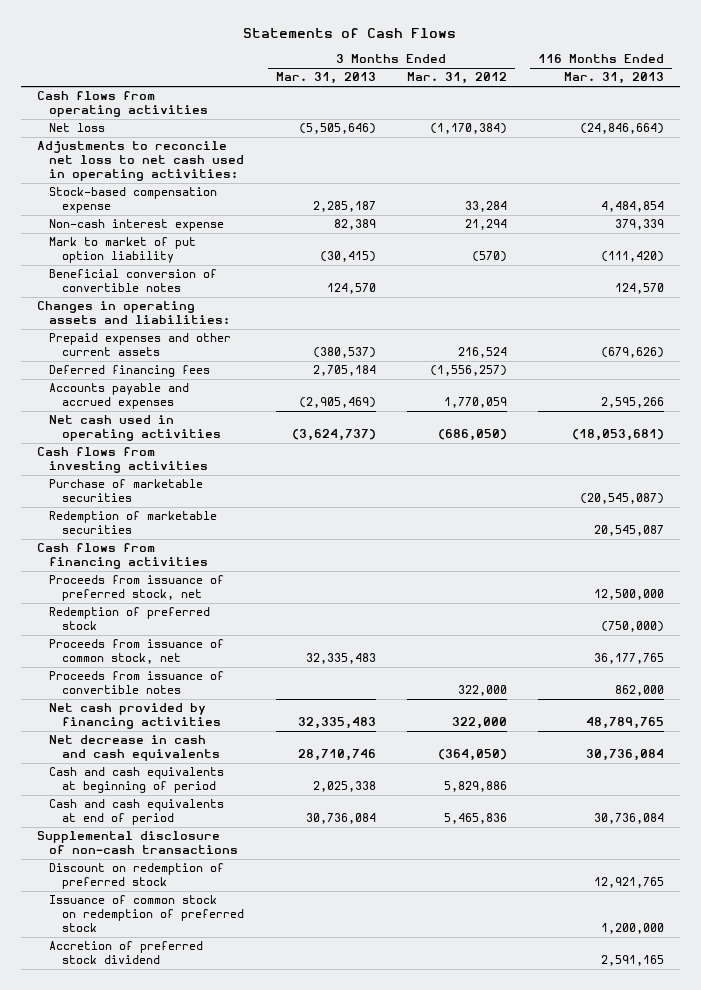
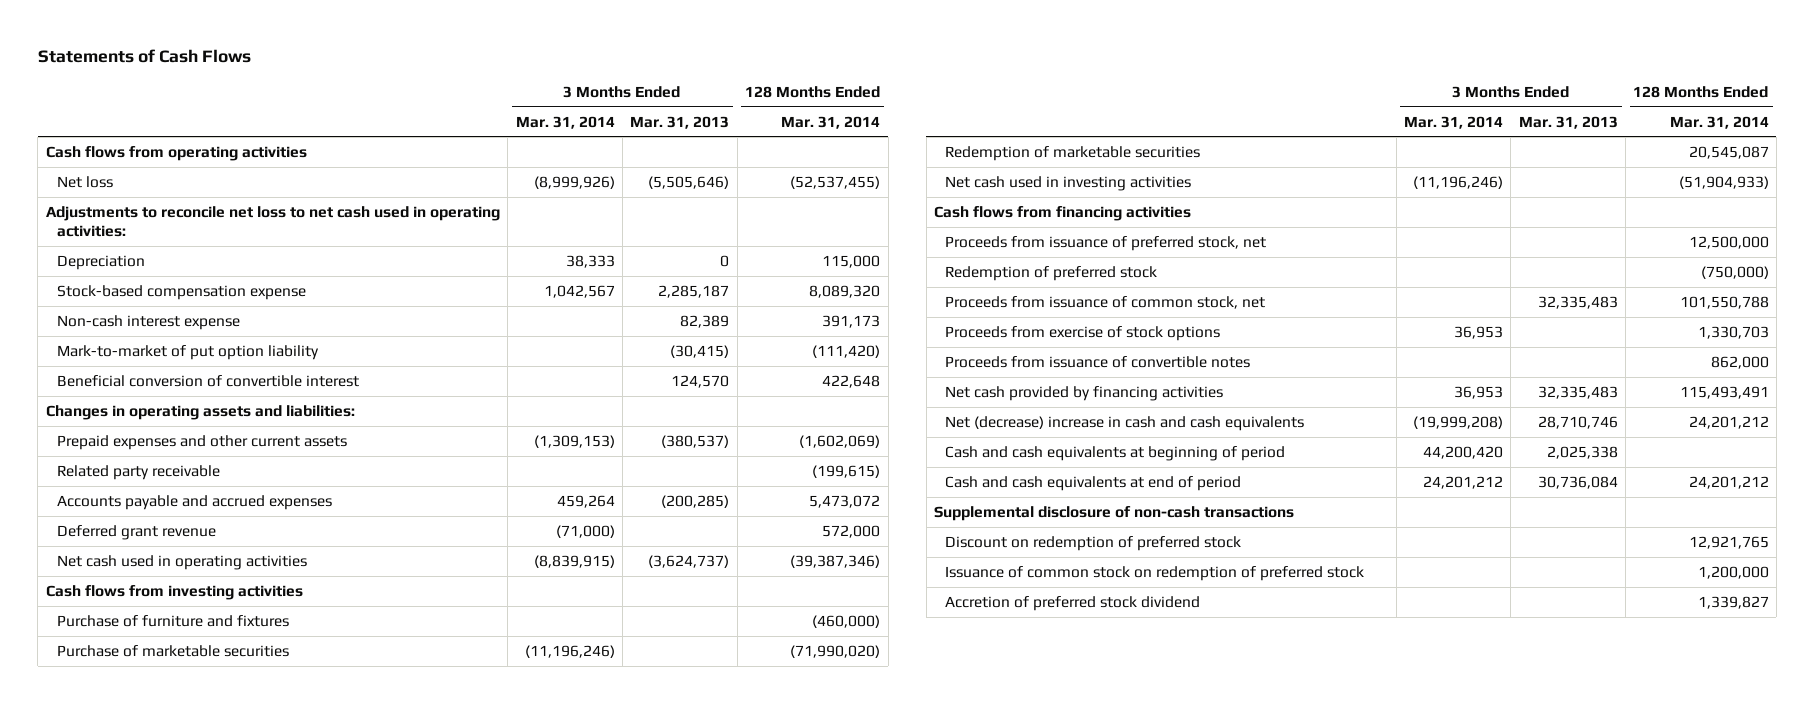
- | 3 Months Ended Mar. 31, 2013 | 3 Months Ended Mar. 31, 2012 | 116 Months Ended Mar. 31, 2013
+ | 3 Months Ended Mar. 31, 2014 | 3 Months Ended Mar. 31, 2013 | 128 Months Ended Mar. 31, 2014
+ Depreciation | 38,333 | 0 | 115,000
- Mark to market of put option liability | (30,415) | (570) | (111,420)
- Beneficial conversion of convertible notes | 124,570 | | 124,570
+ Mark-to-market of put option liability | | (30,415) | (111,420)
+ Beneficial conversion of convertible interest | | 124,570 | 422,648
- Deferred financing fees | 2,705,184 | (1,556,257) |
- Accounts payable and accrued expenses | (2,905,469) | 1,770,059 | 2,595,266
+ Related party receivable | | | (199,615)
+ Accounts payable and accrued expenses | 459,264 | (200,285) | 5,473,072
+ Deferred grant revenue | (71,000) | | 572,000
+ Purchase of furniture and fixtures | | | (460,000)
+ Net cash used in investing activities | (11,196,246) | | (51,904,933)
+ Proceeds from exercise of stock options | 36,953 | | 1,330,703
- Net decrease in cash and cash equivalents | 28,710,746 | (364,050) | 30,736,084
+ Net (decrease) increase in cash and cash equivalents | (19,999,208) | 28,710,746 | 24,201,212

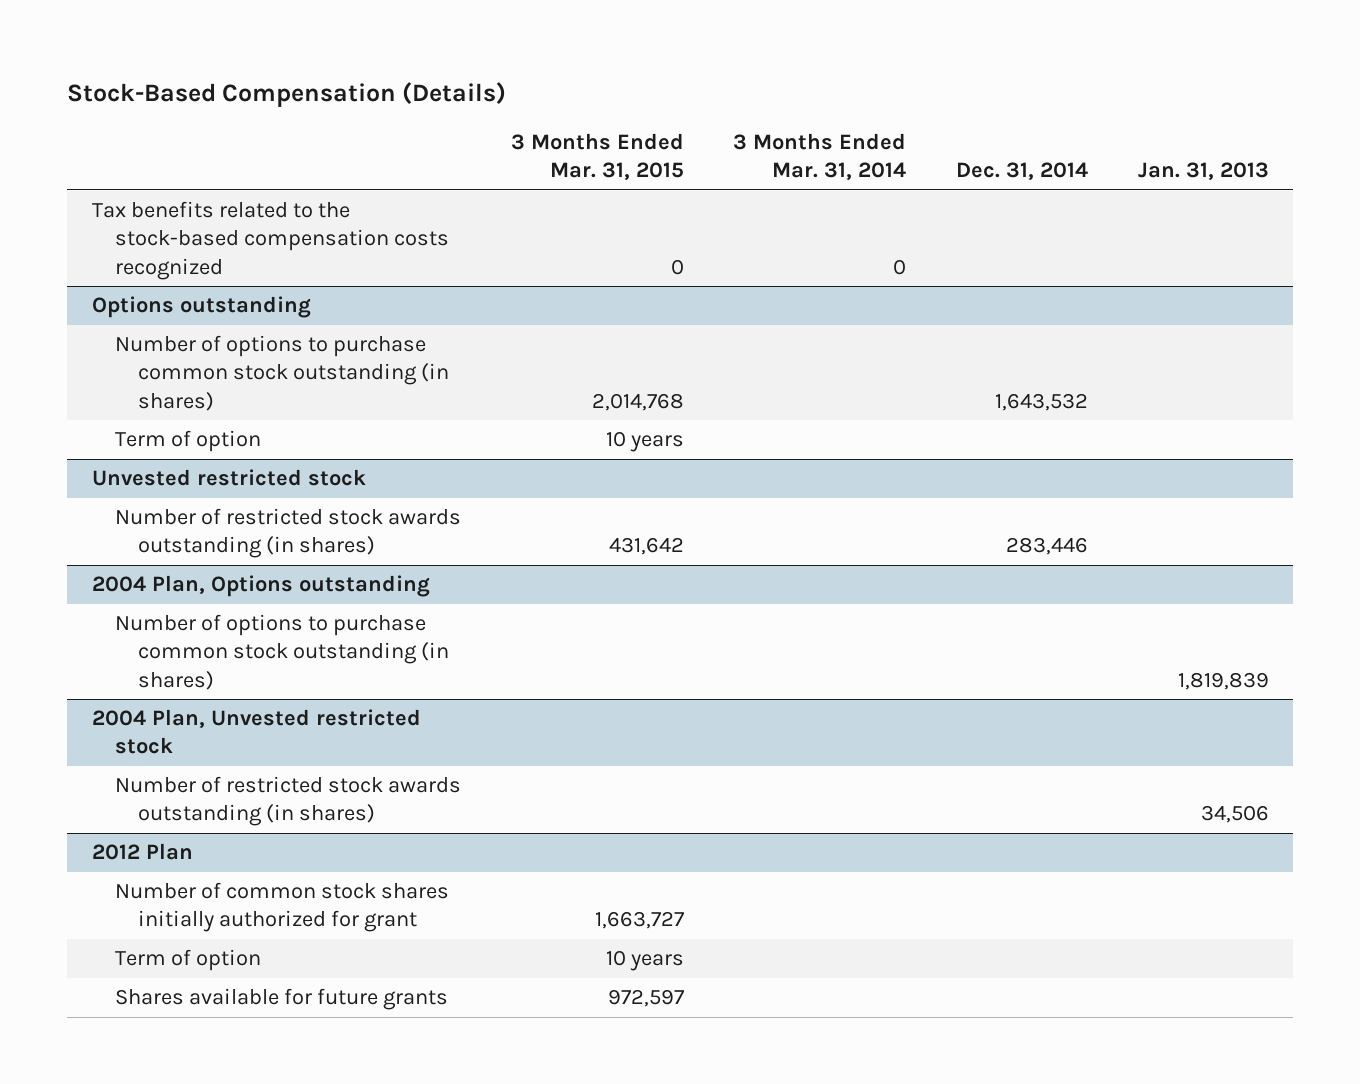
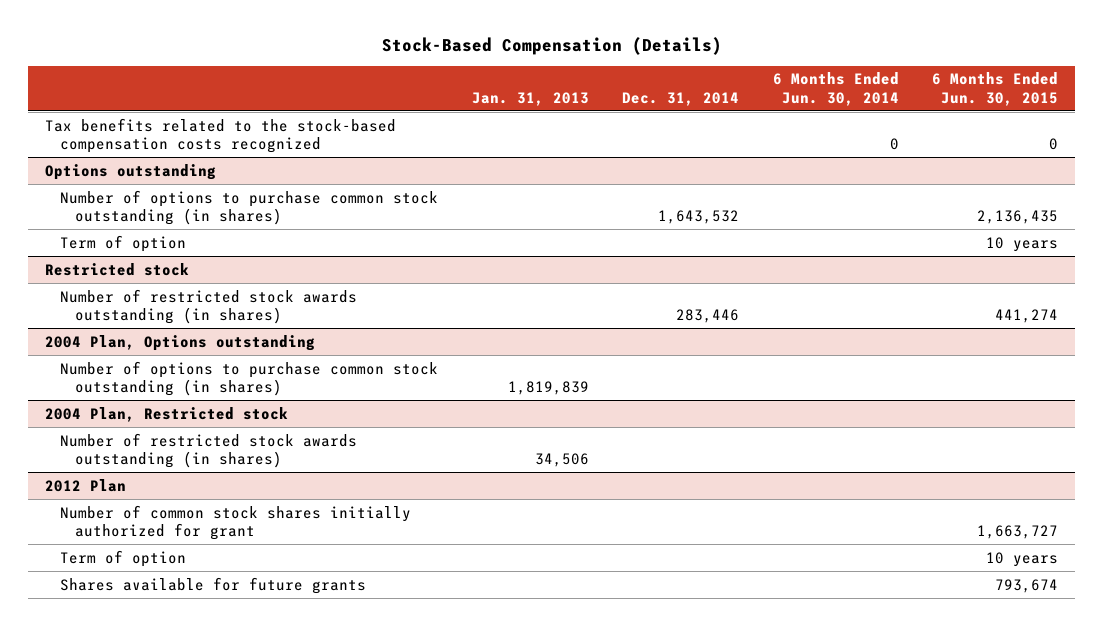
- | 3 Months Ended Mar. 31, 2015 | 3 Months Ended Mar. 31, 2014 | Dec. 31, 2014 | Jan. 31, 2013
+ | Jan. 31, 2013 | Dec. 31, 2014 | 6 Months Ended Jun. 30, 2014 | 6 Months Ended Jun. 30, 2015
- Unvested restricted stock
+ Restricted stock
- 2004 Plan, Unvested restricted stock
+ 2004 Plan, Restricted stock

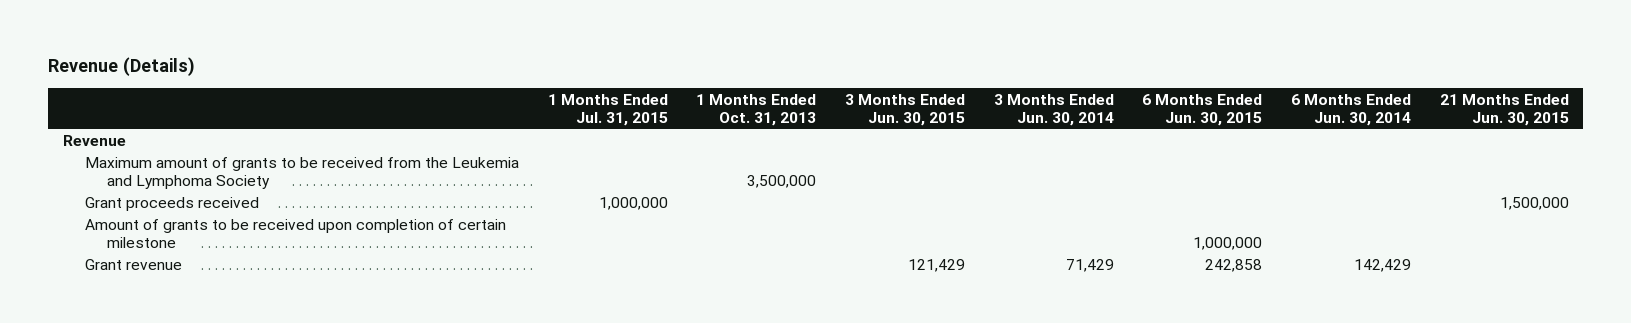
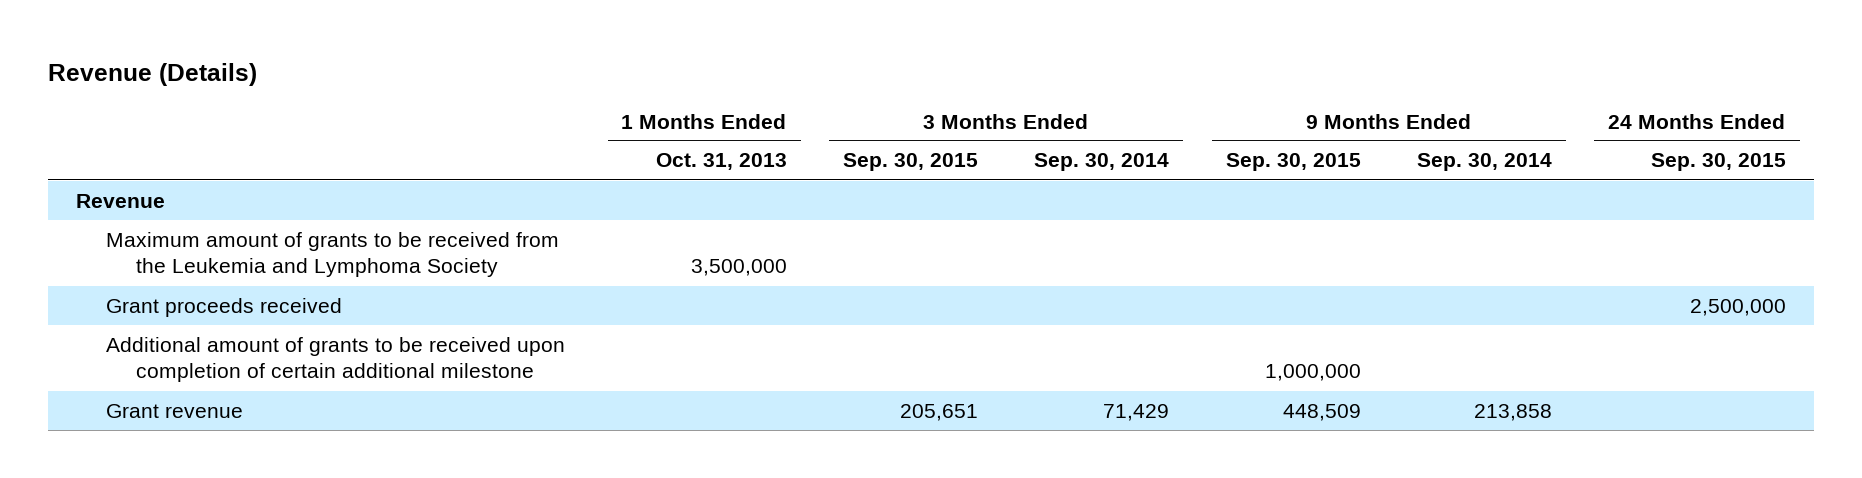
- | 1 Months Ended Jul. 31, 2015 | 1 Months Ended Oct. 31, 2013 | 3 Months Ended Jun. 30, 2015 | 3 Months Ended Jun. 30, 2014 | 6 Months Ended Jun. 30, 2015 | 6 Months Ended Jun. 30, 2014 | 21 Months Ended Jun. 30, 2015
+ | 1 Months Ended Oct. 31, 2013 | 3 Months Ended Sep. 30, 2015 | 3 Months Ended Sep. 30, 2014 | 9 Months Ended Sep. 30, 2015 | 9 Months Ended Sep. 30, 2014 | 24 Months Ended Sep. 30, 2015
- Amount of grants to be received upon completion of certain milestone | | | | | 1,000,000 | |
+ Additional amount of grants to be received upon completion of certain additional milestone | | | | 1,000,000 | |

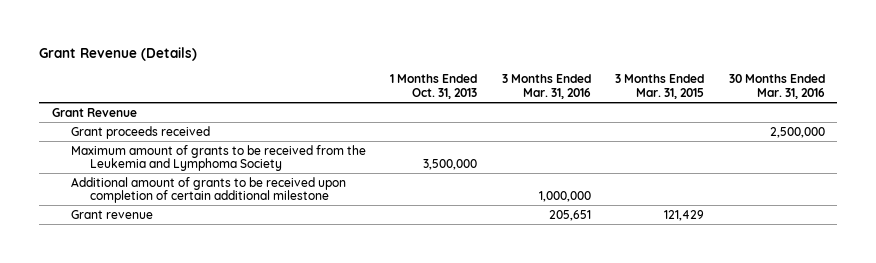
- Revenue (Details)
+ Grant Revenue (Details)
- | 1 Months Ended Oct. 31, 2013 | 3 Months Ended Sep. 30, 2015 | 3 Months Ended Sep. 30, 2014 | 9 Months Ended Sep. 30, 2015 | 9 Months Ended Sep. 30, 2014 | 24 Months Ended Sep. 30, 2015
+ | 1 Months Ended Oct. 31, 2013 | 3 Months Ended Mar. 31, 2016 | 3 Months Ended Mar. 31, 2015 | 30 Months Ended Mar. 31, 2016
- Revenue
+ Grant Revenue
moved down: Maximum amount of grants to be received from the Leukemia and Lymphoma Society | 3,500,000 | | |

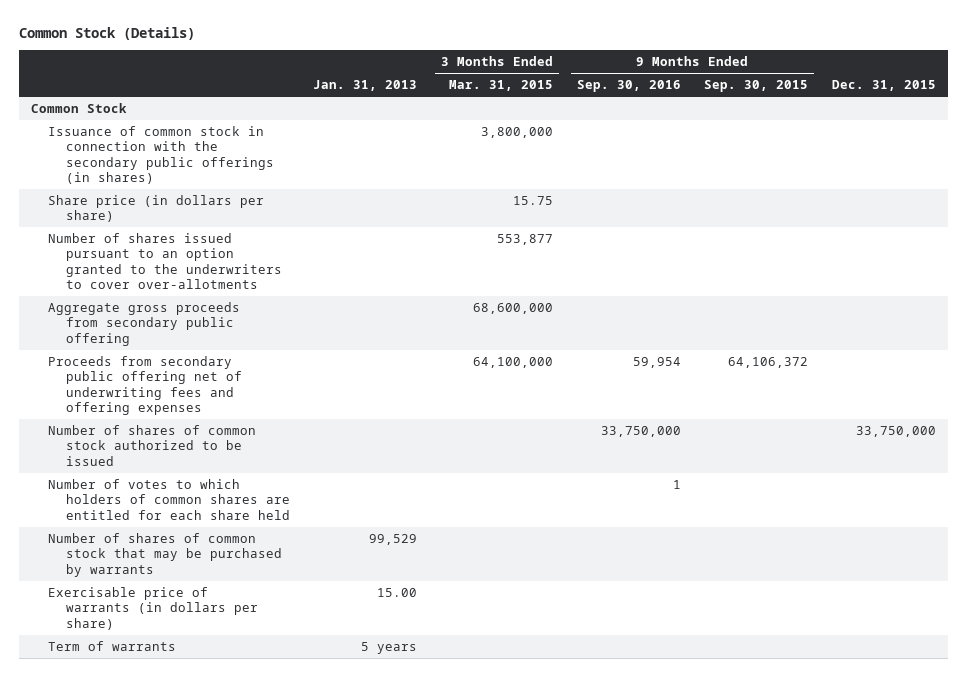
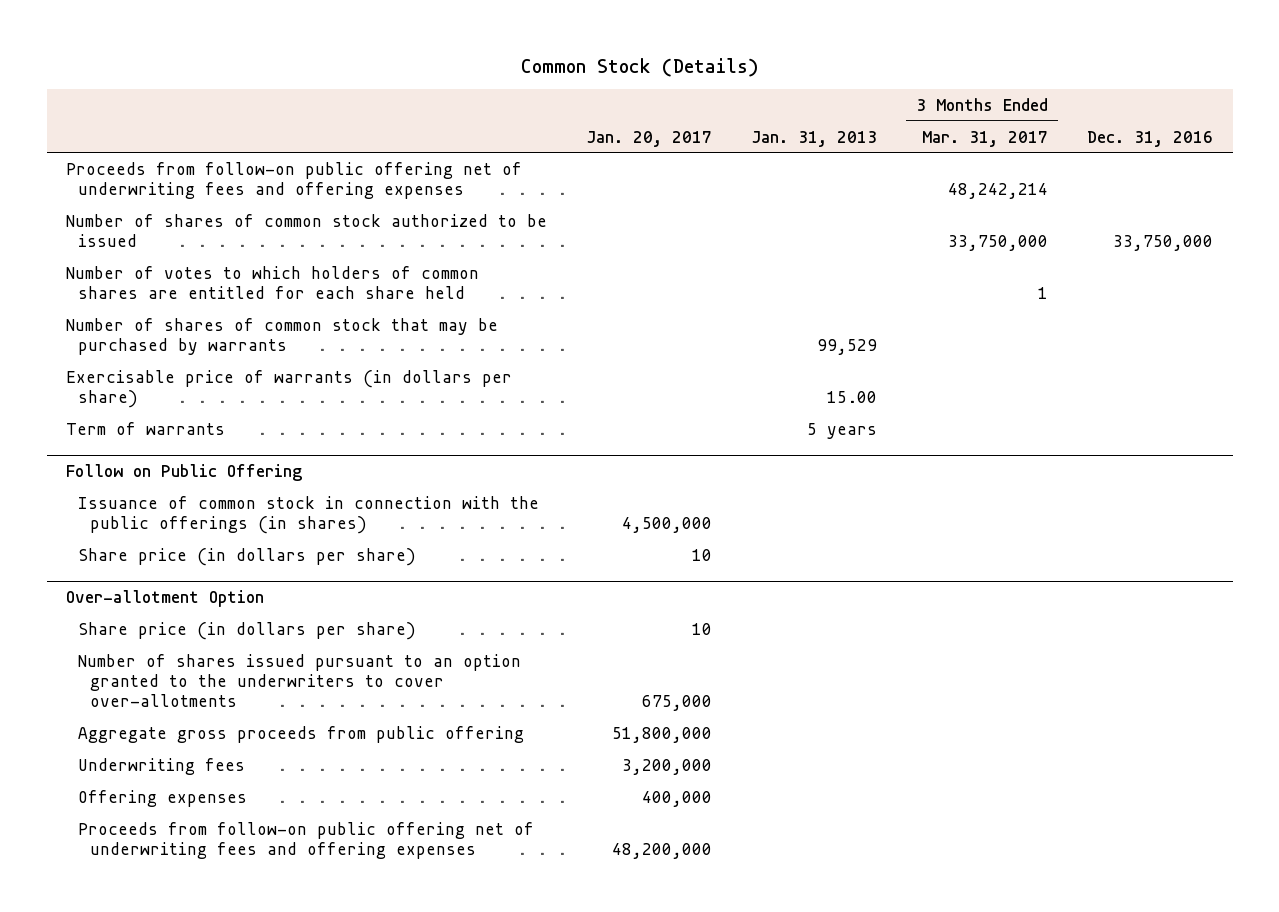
- | Jan. 31, 2013 | 3 Months Ended Mar. 31, 2015 | 9 Months Ended Sep. 30, 2016 | 9 Months Ended Sep. 30, 2015 | Dec. 31, 2015
+ | Jan. 20, 2017 | Jan. 31, 2013 | 3 Months Ended Mar. 31, 2017 | Dec. 31, 2016
- Common Stock
- Issuance of common stock in connection with the secondary public offerings (in shares) | | 3,800,000 | | |
- Share price (in dollars per share) | | 15.75 | | |
- Number of shares issued pursuant to an option granted to the underwriters to cover over-allotments | | 553,877 | | |
- Aggregate gross proceeds from secondary public offering | | 68,600,000 | | |
- Proceeds from secondary public offering net of underwriting fees and offering expenses | | 64,100,000 | 59,954 | 64,106,372 |
+ Proceeds from follow-on public offering net of underwriting fees and offering expenses | | | 48,242,214 |
+ Follow on Public Offering
+ Issuance of common stock in connection with the public offerings (in shares) | 4,500,000 | | |
+ Share price (in dollars per share) | 10 | | |
+ Over-allotment Option
+ Share price (in dollars per share) | 10 | | |
+ Number of shares issued pursuant to an option granted to the underwriters to cover over-allotments | 675,000 | | |
+ Aggregate gross proceeds from public offering | 51,800,000 | | |
+ Underwriting fees | 3,200,000 | | |
+ Offering expenses | 400,000 | | |
+ Proceeds from follow-on public offering net of underwriting fees and offering expenses | 48,200,000 | | |

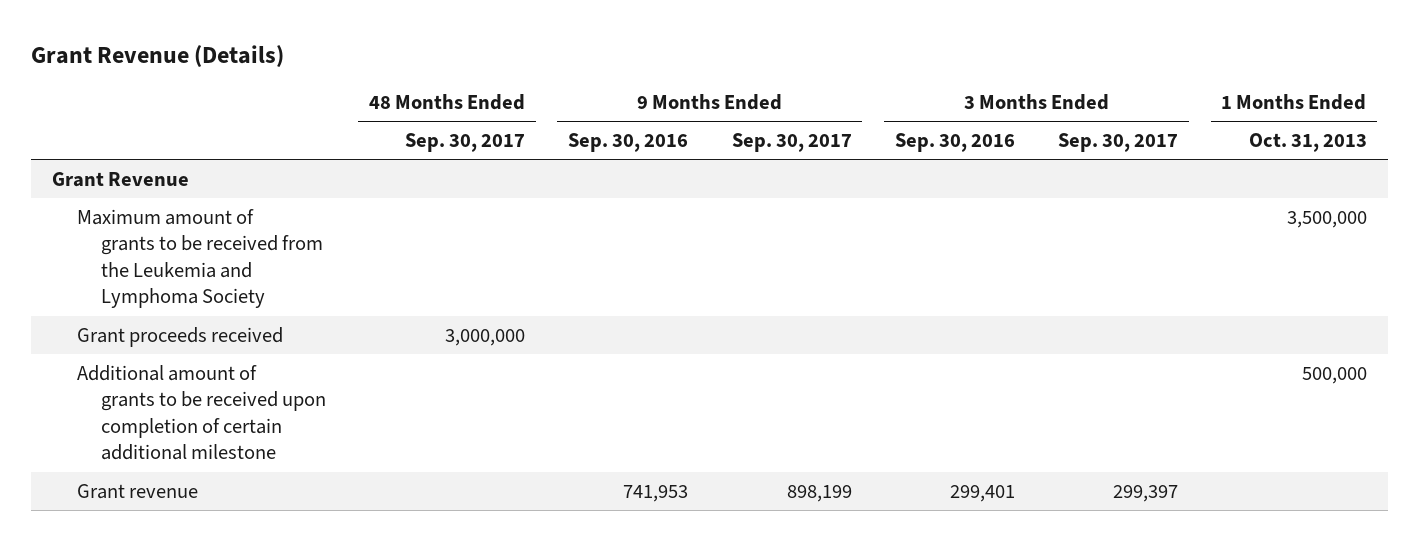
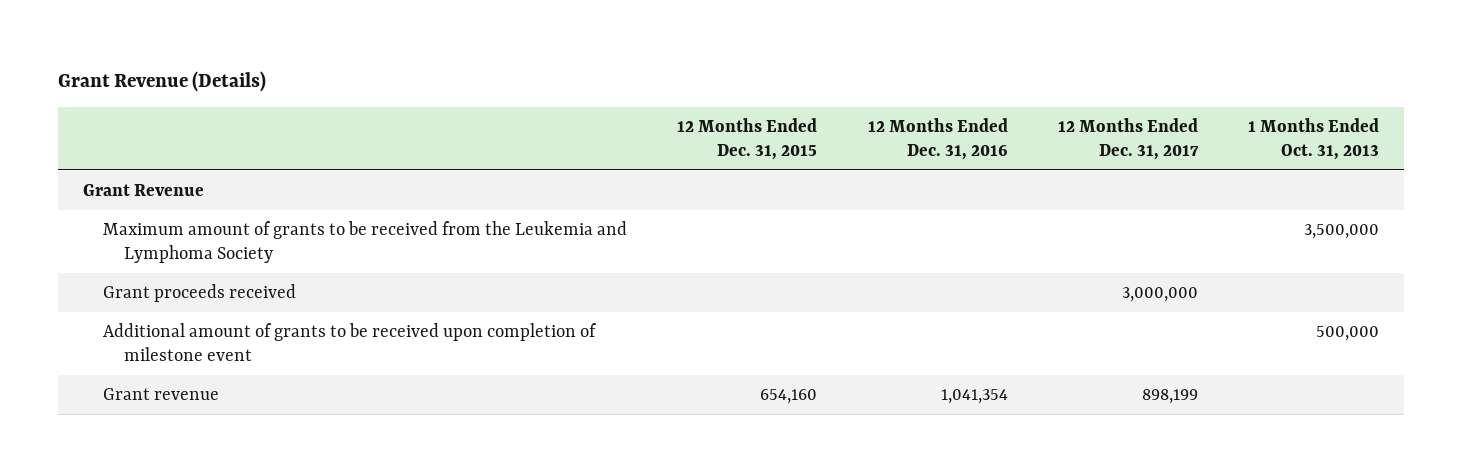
- | 48 Months Ended Sep. 30, 2017 | 9 Months Ended Sep. 30, 2016 | 9 Months Ended Sep. 30, 2017 | 3 Months Ended Sep. 30, 2016 | 3 Months Ended Sep. 30, 2017 | 1 Months Ended Oct. 31, 2013
+ | 12 Months Ended Dec. 31, 2015 | 12 Months Ended Dec. 31, 2016 | 12 Months Ended Dec. 31, 2017 | 1 Months Ended Oct. 31, 2013
- Additional amount of grants to be received upon completion of certain additional milestone | | | | | | 500,000
+ Additional amount of grants to be received upon completion of milestone event | | | | 500,000

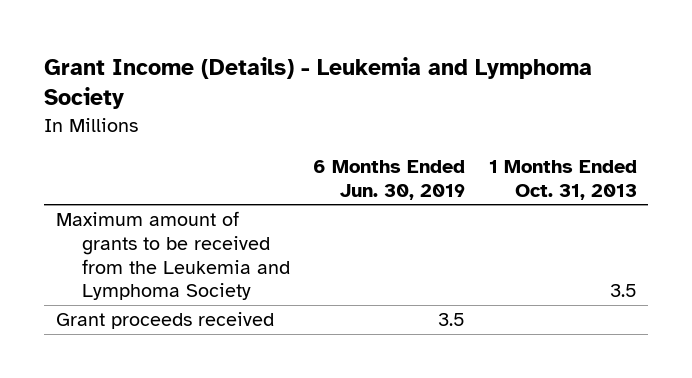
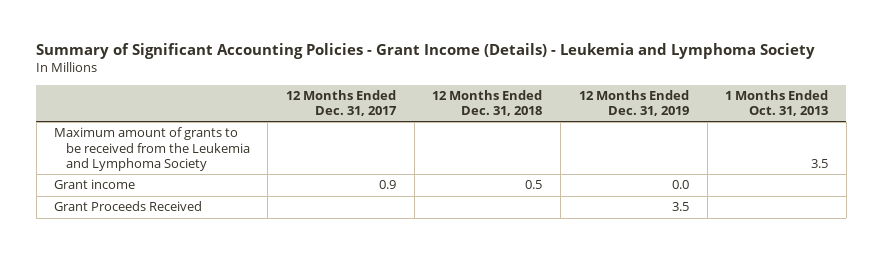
- Grant Income (Details) - Leukemia and Lymphoma Society
+ Summary of Significant Accounting Policies - Grant Income (Details) - Leukemia and Lymphoma Society
- | 6 Months Ended Jun. 30, 2019 | 1 Months Ended Oct. 31, 2013
+ | 12 Months Ended Dec. 31, 2017 | 12 Months Ended Dec. 31, 2018 | 12 Months Ended Dec. 31, 2019 | 1 Months Ended Oct. 31, 2013
- Grant proceeds received | 3.5 |
+ Grant income | 0.9 | 0.5 | 0.0 |
+ Grant Proceeds Received | | | 3.5 |

